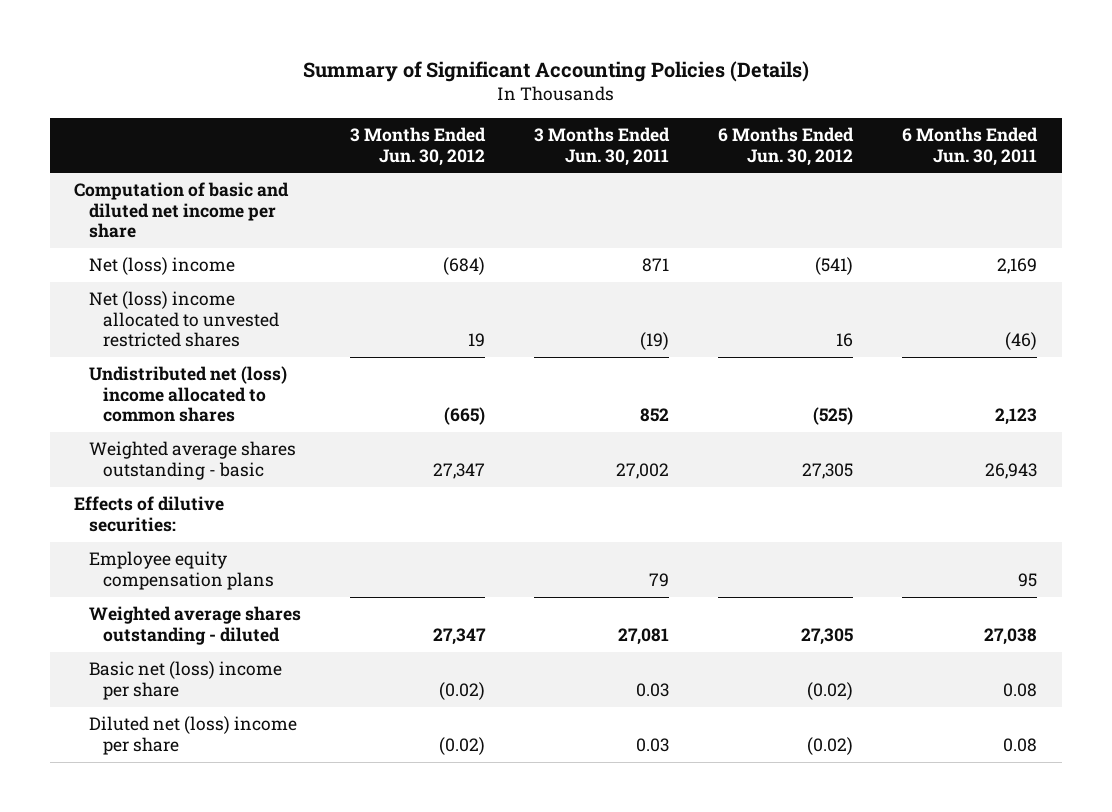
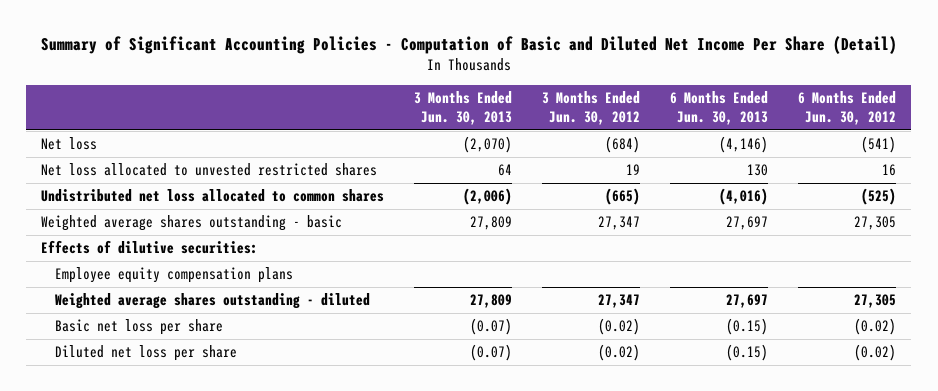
- Summary of Significant Accounting Policies (Details)
+ Summary of Significant Accounting Policies - Computation of Basic and Diluted Net Income Per Share (Detail)
- | 3 Months Ended Jun. 30, 2012 | 3 Months Ended Jun. 30, 2011 | 6 Months Ended Jun. 30, 2012 | 6 Months Ended Jun. 30, 2011
+ | 3 Months Ended Jun. 30, 2013 | 3 Months Ended Jun. 30, 2012 | 6 Months Ended Jun. 30, 2013 | 6 Months Ended Jun. 30, 2012
- Computation of basic and diluted net income per share
- Net (loss) income | (684) | 871 | (541) | 2,169
- Net (loss) income allocated to unvested restricted shares | 19 | (19) | 16 | (46)
- Undistributed net (loss) income allocated to common shares | (665) | 852 | (525) | 2,123
+ Net loss | (2,070) | (684) | (4,146) | (541)
+ Net loss allocated to unvested restricted shares | 64 | 19 | 130 | 16
+ Undistributed net loss allocated to common shares | (2,006) | (665) | (4,016) | (525)
- Basic net (loss) income per share | (0.02) | 0.03 | (0.02) | 0.08
- Diluted net (loss) income per share | (0.02) | 0.03 | (0.02) | 0.08
+ Basic net loss per share | (0.07) | (0.02) | (0.15) | (0.02)
+ Diluted net loss per share | (0.07) | (0.02) | (0.15) | (0.02)

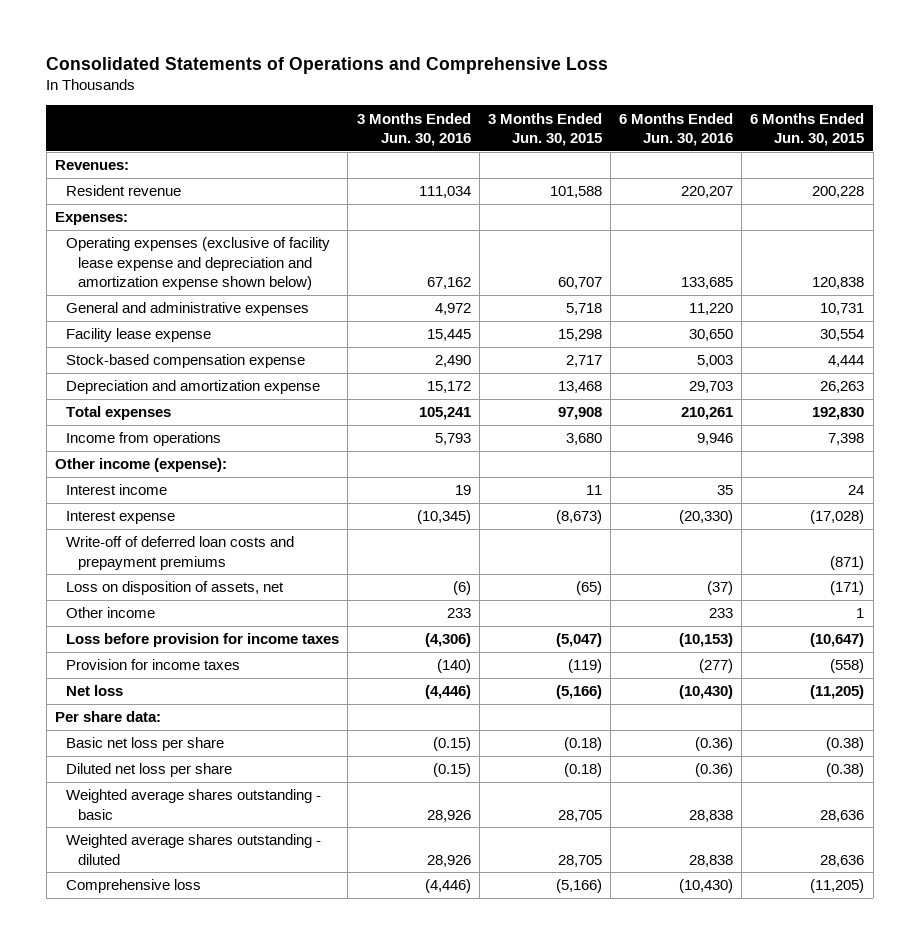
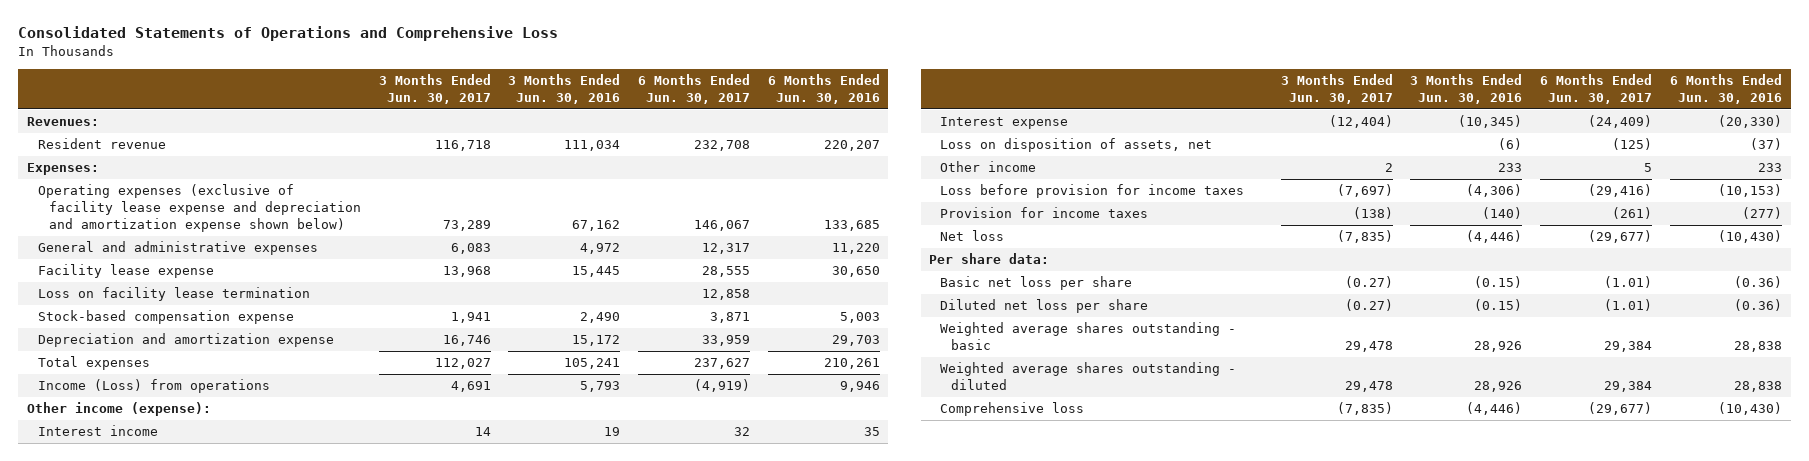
- | 3 Months Ended Jun. 30, 2016 | 3 Months Ended Jun. 30, 2015 | 6 Months Ended Jun. 30, 2016 | 6 Months Ended Jun. 30, 2015
+ | 3 Months Ended Jun. 30, 2017 | 3 Months Ended Jun. 30, 2016 | 6 Months Ended Jun. 30, 2017 | 6 Months Ended Jun. 30, 2016
+ Loss on facility lease termination | | | 12,858 |
- Income from operations | 5,793 | 3,680 | 9,946 | 7,398
+ Income (Loss) from operations | 4,691 | 5,793 | (4,919) | 9,946
- Write-off of deferred loan costs and prepayment premiums | | | | (871)

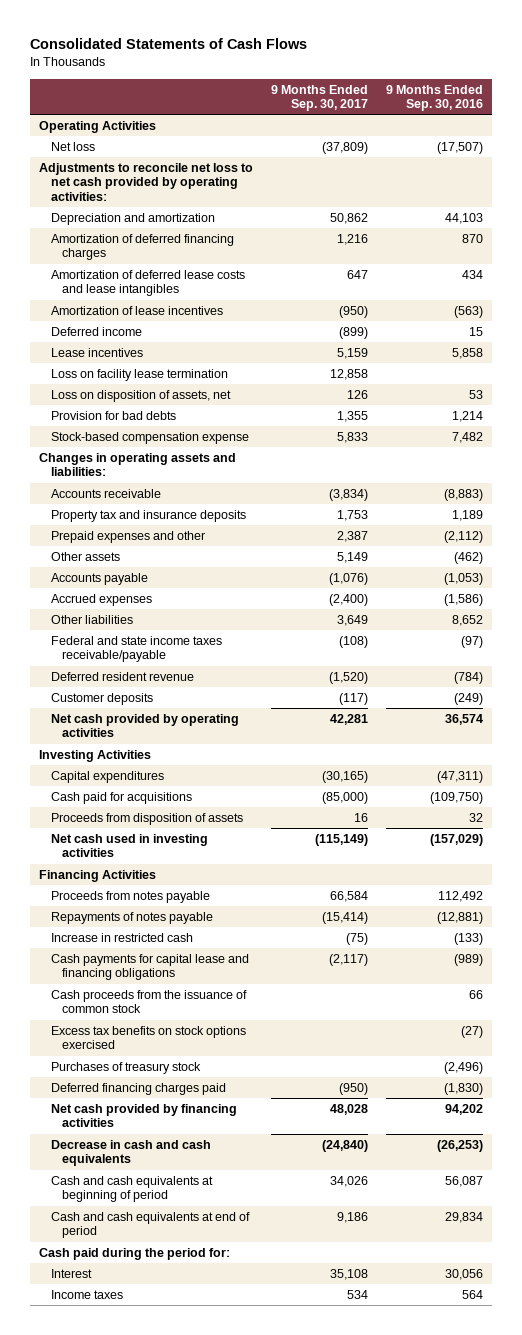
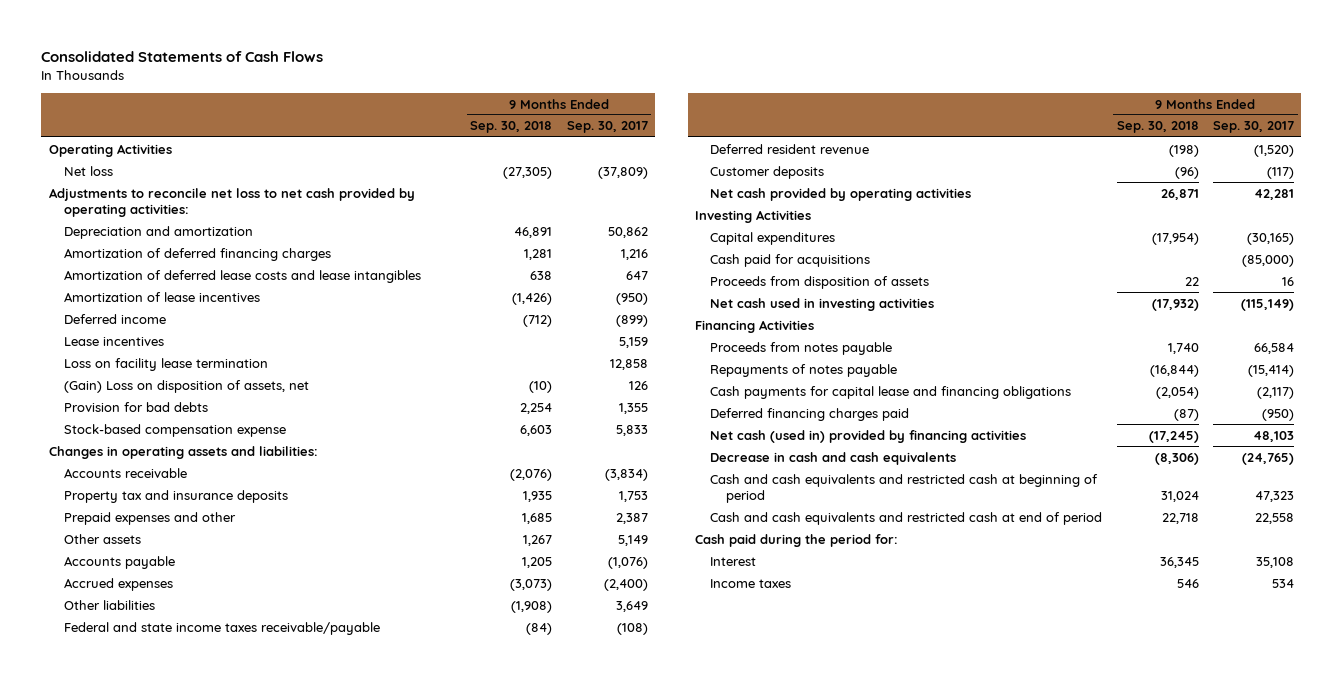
- | 9 Months Ended Sep. 30, 2017 | 9 Months Ended Sep. 30, 2016
+ | 9 Months Ended Sep. 30, 2018 | 9 Months Ended Sep. 30, 2017
- Loss on disposition of assets, net | 126 | 53
+ (Gain) Loss on disposition of assets, net | (10) | 126
- Increase in restricted cash | (75) | (133)
- Cash proceeds from the issuance of common stock | | 66
- Excess tax benefits on stock options exercised | | (27)
- Purchases of treasury stock | | (2,496)
- Net cash provided by financing activities | 48,028 | 94,202
- Decrease in cash and cash equivalents | (24,840) | (26,253)
- Cash and cash equivalents at beginning of period | 34,026 | 56,087
- Cash and cash equivalents at end of period | 9,186 | 29,834
+ Net cash (used in) provided by financing activities | (17,245) | 48,103
+ Decrease in cash and cash equivalents | (8,306) | (24,765)
+ Cash and cash equivalents and restricted cash at beginning of period | 31,024 | 47,323
+ Cash and cash equivalents and restricted cash at end of period | 22,718 | 22,558

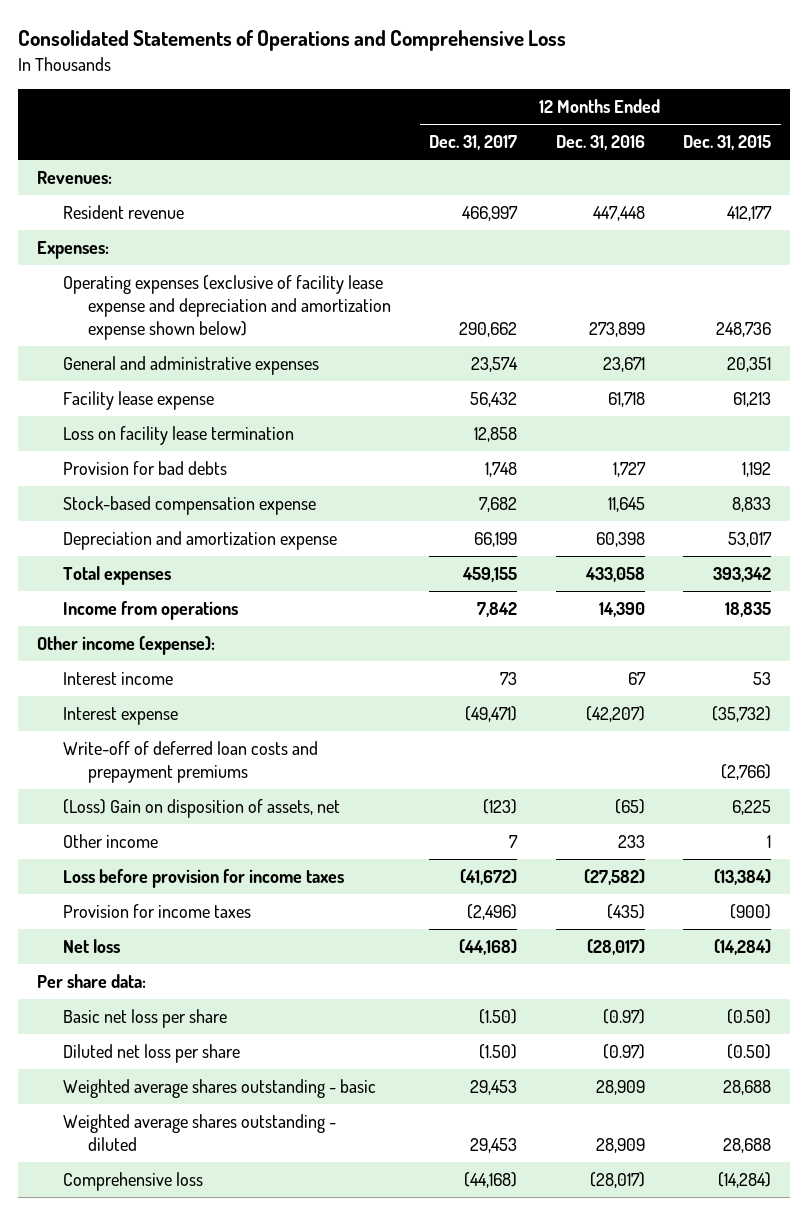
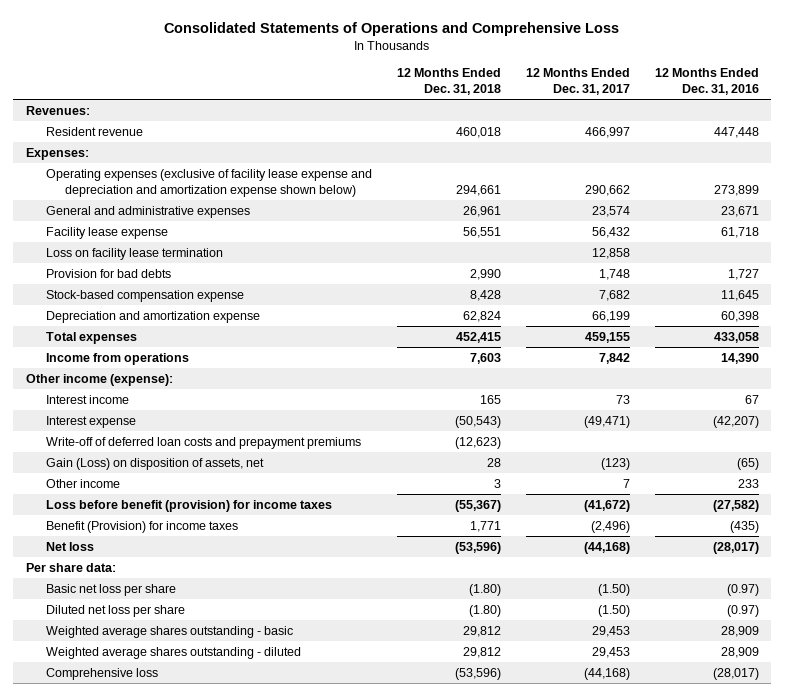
- | 12 Months Ended Dec. 31, 2017 | 12 Months Ended Dec. 31, 2016 | 12 Months Ended Dec. 31, 2015
+ | 12 Months Ended Dec. 31, 2018 | 12 Months Ended Dec. 31, 2017 | 12 Months Ended Dec. 31, 2016
- (Loss) Gain on disposition of assets, net | (123) | (65) | 6,225
+ Gain (Loss) on disposition of assets, net | 28 | (123) | (65)
- Loss before provision for income taxes | (41,672) | (27,582) | (13,384)
- Provision for income taxes | (2,496) | (435) | (900)
+ Loss before benefit (provision) for income taxes | (55,367) | (41,672) | (27,582)
+ Benefit (Provision) for income taxes | 1,771 | (2,496) | (435)

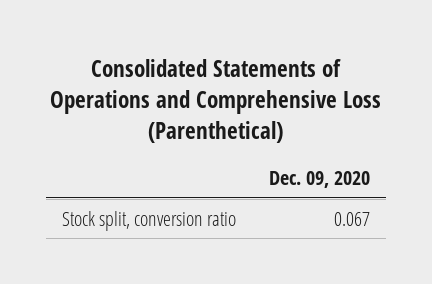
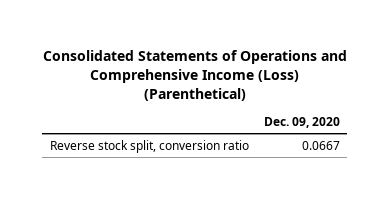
- Consolidated Statements of Operations and Comprehensive Loss (Parenthetical)
+ Consolidated Statements of Operations and Comprehensive Income (Loss) (Parenthetical)
- Stock split, conversion ratio | 0.067
+ Reverse stock split, conversion ratio | 0.0667

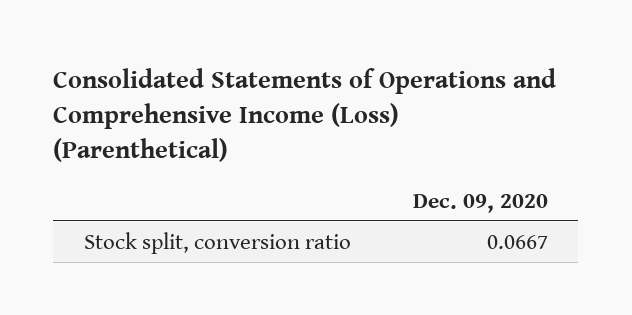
- Reverse stock split, conversion ratio | 0.0667
+ Stock split, conversion ratio | 0.0667

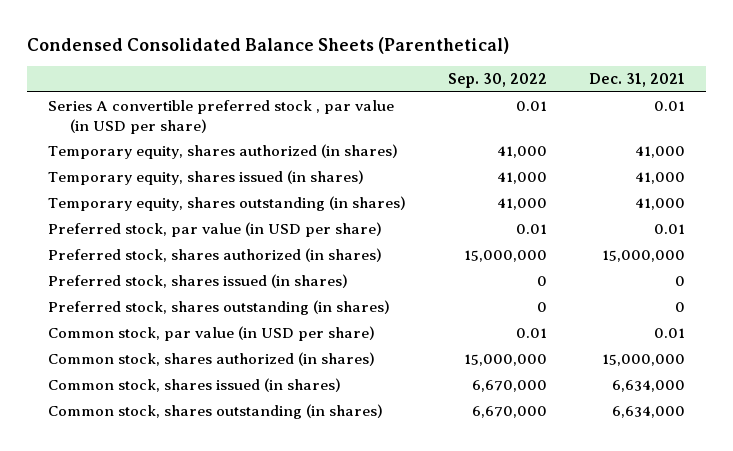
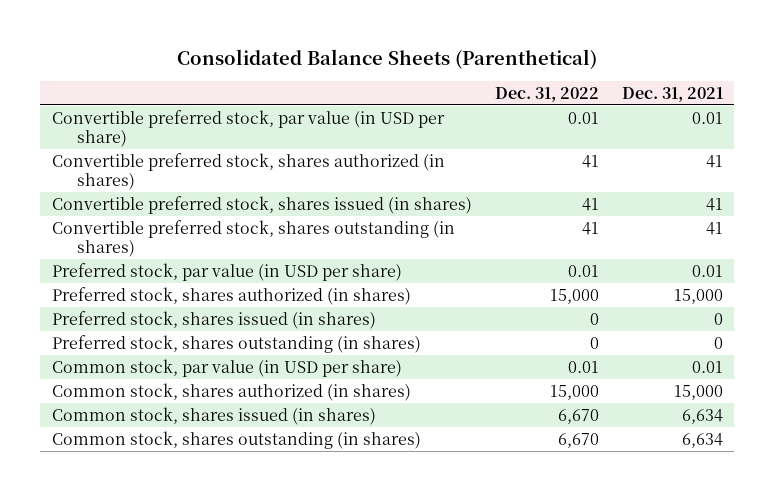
- Condensed Consolidated Balance Sheets (Parenthetical)
+ Consolidated Balance Sheets (Parenthetical)
- | Sep. 30, 2022 | Dec. 31, 2021
+ | Dec. 31, 2022 | Dec. 31, 2021
- Series A convertible preferred stock , par value (in USD per share) | 0.01 | 0.01
- Temporary equity, shares authorized (in shares) | 41,000 | 41,000
- Temporary equity, shares issued (in shares) | 41,000 | 41,000
- Temporary equity, shares outstanding (in shares) | 41,000 | 41,000
+ Convertible preferred stock, par value (in USD per share) | 0.01 | 0.01
+ Convertible preferred stock, shares authorized (in shares) | 41 | 41
+ Convertible preferred stock, shares issued (in shares) | 41 | 41
+ Convertible preferred stock, shares outstanding (in shares) | 41 | 41
- Preferred stock, shares authorized (in shares) | 15,000,000 | 15,000,000
+ Preferred stock, shares authorized (in shares) | 15,000 | 15,000
- Common stock, shares authorized (in shares) | 15,000,000 | 15,000,000
- Common stock, shares issued (in shares) | 6,670,000 | 6,634,000
- Common stock, shares outstanding (in shares) | 6,670,000 | 6,634,000
+ Common stock, shares authorized (in shares) | 15,000 | 15,000
+ Common stock, shares issued (in shares) | 6,670 | 6,634
+ Common stock, shares outstanding (in shares) | 6,670 | 6,634

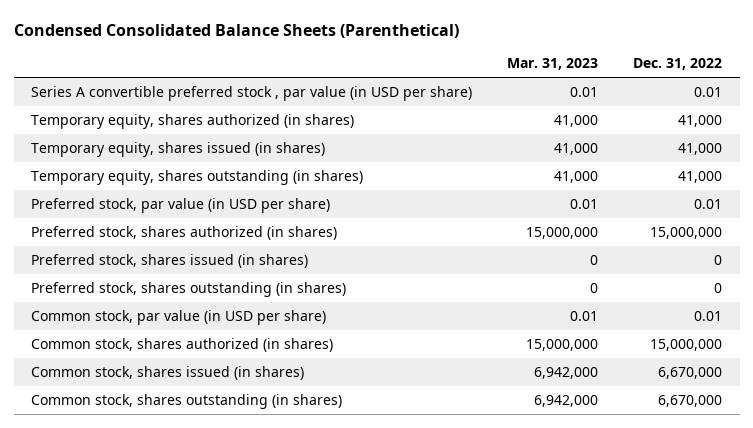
- Consolidated Balance Sheets (Parenthetical)
+ Condensed Consolidated Balance Sheets (Parenthetical)
- | Dec. 31, 2022 | Dec. 31, 2021
+ | Mar. 31, 2023 | Dec. 31, 2022
- Convertible preferred stock, par value (in USD per share) | 0.01 | 0.01
- Convertible preferred stock, shares authorized (in shares) | 41 | 41
- Convertible preferred stock, shares issued (in shares) | 41 | 41
- Convertible preferred stock, shares outstanding (in shares) | 41 | 41
+ Series A convertible preferred stock , par value (in USD per share) | 0.01 | 0.01
+ Temporary equity, shares authorized (in shares) | 41,000 | 41,000
+ Temporary equity, shares issued (in shares) | 41,000 | 41,000
+ Temporary equity, shares outstanding (in shares) | 41,000 | 41,000
- Preferred stock, shares authorized (in shares) | 15,000 | 15,000
+ Preferred stock, shares authorized (in shares) | 15,000,000 | 15,000,000
- Common stock, shares authorized (in shares) | 15,000 | 15,000
- Common stock, shares issued (in shares) | 6,670 | 6,634
- Common stock, shares outstanding (in shares) | 6,670 | 6,634
+ Common stock, shares authorized (in shares) | 15,000,000 | 15,000,000
+ Common stock, shares issued (in shares) | 6,942,000 | 6,670,000
+ Common stock, shares outstanding (in shares) | 6,942,000 | 6,670,000

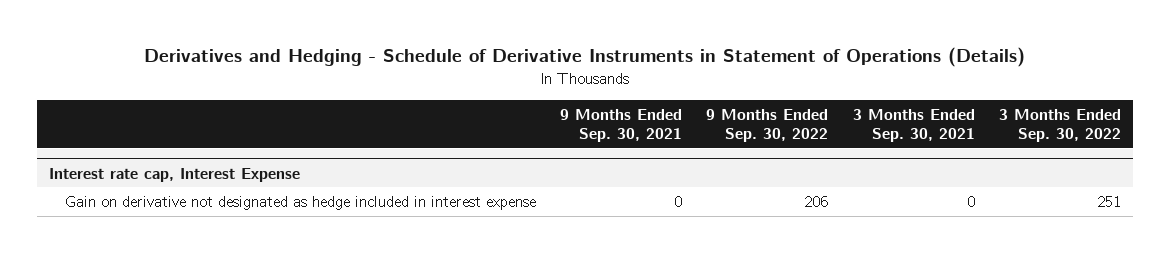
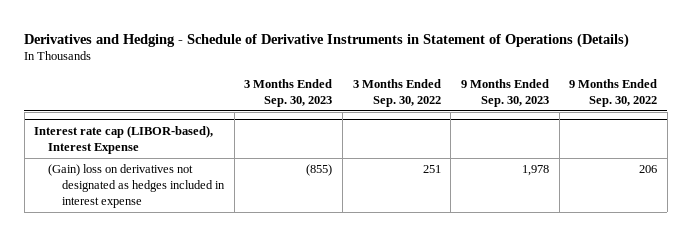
- | 9 Months Ended Sep. 30, 2021 | 9 Months Ended Sep. 30, 2022 | 3 Months Ended Sep. 30, 2021 | 3 Months Ended Sep. 30, 2022
+ | 3 Months Ended Sep. 30, 2023 | 3 Months Ended Sep. 30, 2022 | 9 Months Ended Sep. 30, 2023 | 9 Months Ended Sep. 30, 2022
- Interest rate cap, Interest Expense
- Gain on derivative not designated as hedge included in interest expense | 0 | 206 | 0 | 251
+ Interest rate cap (LIBOR-based), Interest Expense
+ (Gain) loss on derivatives not designated as hedges included in interest expense | (855) | 251 | 1,978 | 206

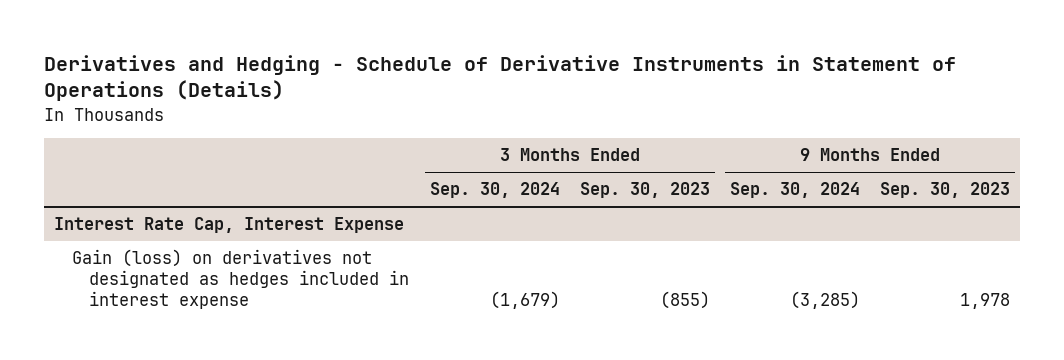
- | 3 Months Ended Sep. 30, 2023 | 3 Months Ended Sep. 30, 2022 | 9 Months Ended Sep. 30, 2023 | 9 Months Ended Sep. 30, 2022
+ | 3 Months Ended Sep. 30, 2024 | 3 Months Ended Sep. 30, 2023 | 9 Months Ended Sep. 30, 2024 | 9 Months Ended Sep. 30, 2023
- Interest rate cap (LIBOR-based), Interest Expense
- (Gain) loss on derivatives not designated as hedges included in interest expense | (855) | 251 | 1,978 | 206
+ Interest Rate Cap, Interest Expense
+ Gain (loss) on derivatives not designated as hedges included in interest expense | (1,679) | (855) | (3,285) | 1,978

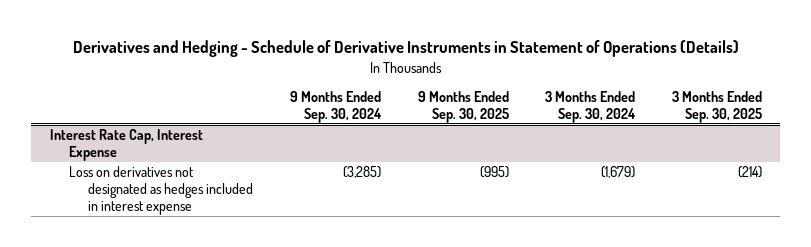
- | 3 Months Ended Sep. 30, 2024 | 3 Months Ended Sep. 30, 2023 | 9 Months Ended Sep. 30, 2024 | 9 Months Ended Sep. 30, 2023
+ | 9 Months Ended Sep. 30, 2024 | 9 Months Ended Sep. 30, 2025 | 3 Months Ended Sep. 30, 2024 | 3 Months Ended Sep. 30, 2025
@ Interest Rate Cap, Interest Expense
- Gain (loss) on derivatives not designated as hedges included in interest expense | (1,679) | (855) | (3,285) | 1,978
+ Loss on derivatives not designated as hedges included in interest expense | (3,285) | (995) | (1,679) | (214)

